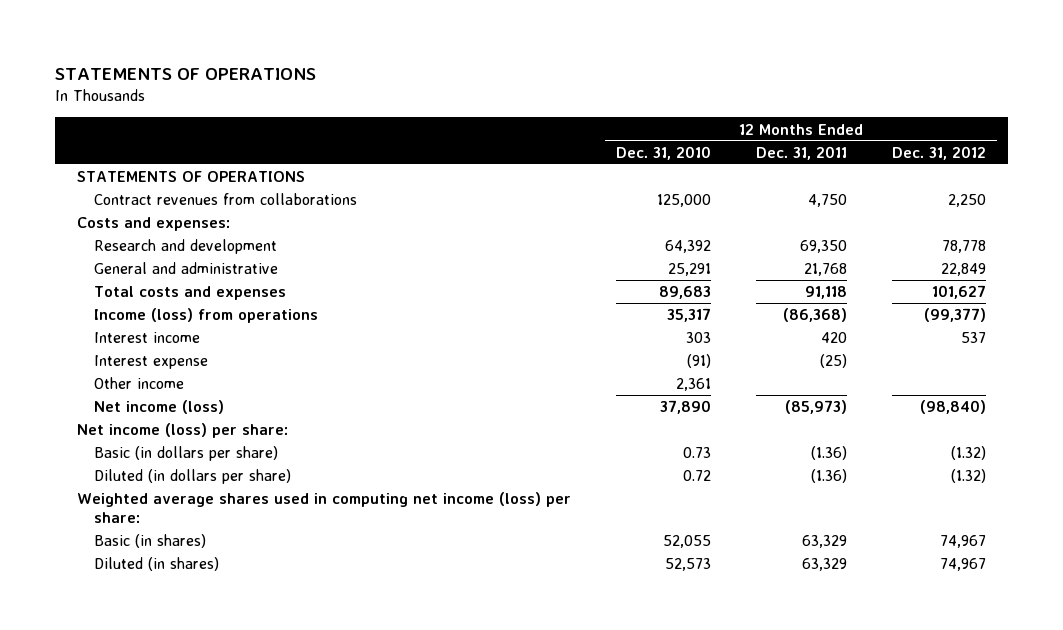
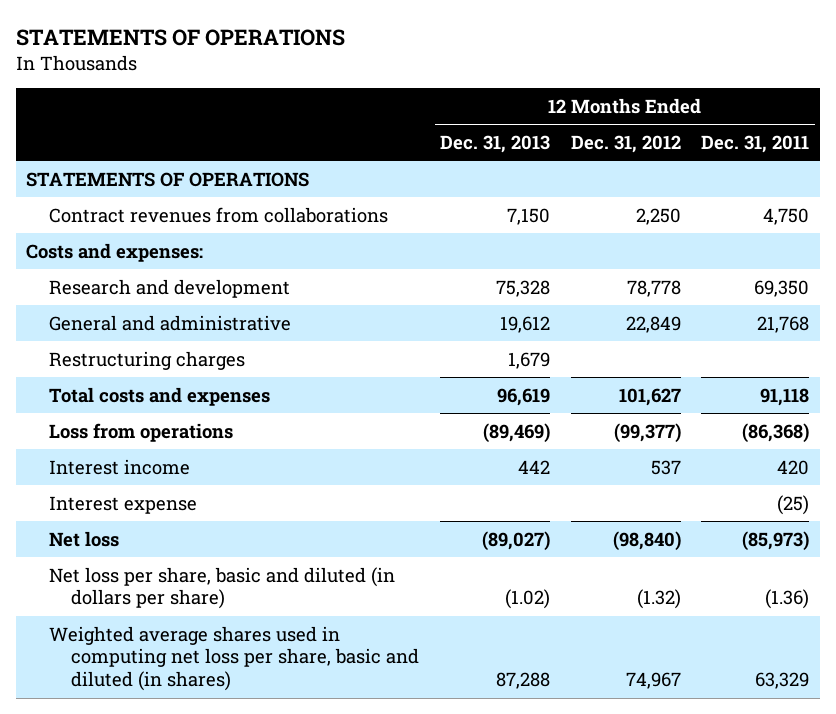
- | 12 Months Ended Dec. 31, 2010 | 12 Months Ended Dec. 31, 2011 | 12 Months Ended Dec. 31, 2012
+ | 12 Months Ended Dec. 31, 2013 | 12 Months Ended Dec. 31, 2012 | 12 Months Ended Dec. 31, 2011
+ Restructuring charges | 1,679 | |
- Income (loss) from operations | 35,317 | (86,368) | (99,377)
+ Loss from operations | (89,469) | (99,377) | (86,368)
- Other income | 2,361 | |
- Net income (loss) | 37,890 | (85,973) | (98,840)
- Net income (loss) per share:
- Basic (in dollars per share) | 0.73 | (1.36) | (1.32)
- Diluted (in dollars per share) | 0.72 | (1.36) | (1.32)
- Weighted average shares used in computing net income (loss) per share:
- Basic (in shares) | 52,055 | 63,329 | 74,967
- Diluted (in shares) | 52,573 | 63,329 | 74,967
+ Net loss | (89,027) | (98,840) | (85,973)
+ Net loss per share, basic and diluted (in dollars per share) | (1.02) | (1.32) | (1.36)
+ Weighted average shares used in computing net loss per share, basic and diluted (in shares) | 87,288 | 74,967 | 63,329

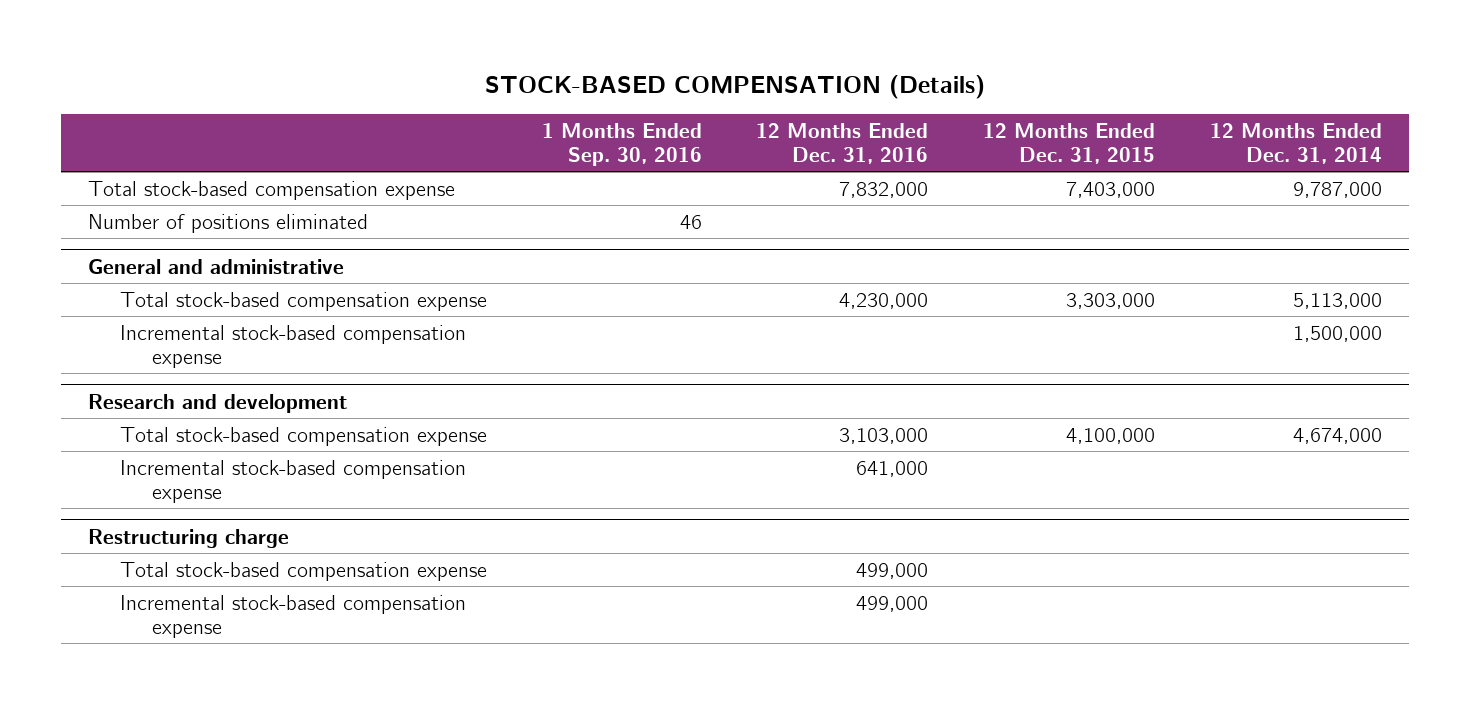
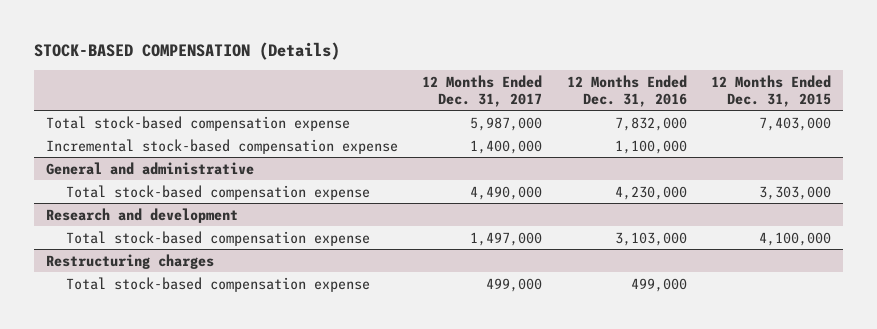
- | 1 Months Ended Sep. 30, 2016 | 12 Months Ended Dec. 31, 2016 | 12 Months Ended Dec. 31, 2015 | 12 Months Ended Dec. 31, 2014
+ | 12 Months Ended Dec. 31, 2017 | 12 Months Ended Dec. 31, 2016 | 12 Months Ended Dec. 31, 2015
- Number of positions eliminated | 46 | | |
+ Incremental stock-based compensation expense | 1,400,000 | 1,100,000 |
@ General and administrative
- Incremental stock-based compensation expense | | | | 1,500,000
@ Research and development
- Incremental stock-based compensation expense | | 641,000 | |
- Restructuring charge
+ Restructuring charges
- Incremental stock-based compensation expense | | 499,000 | |

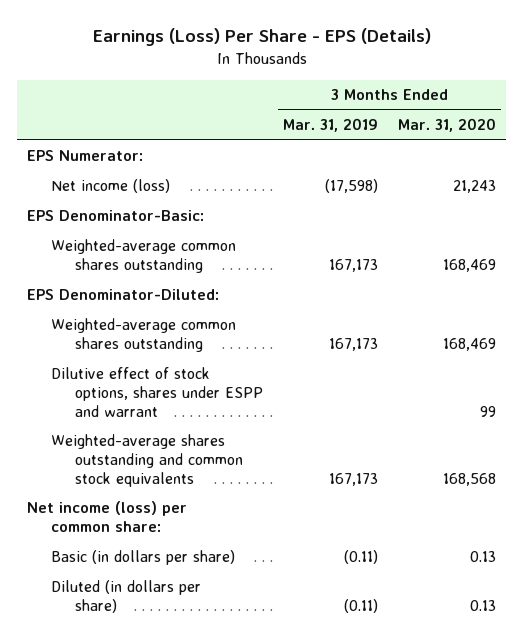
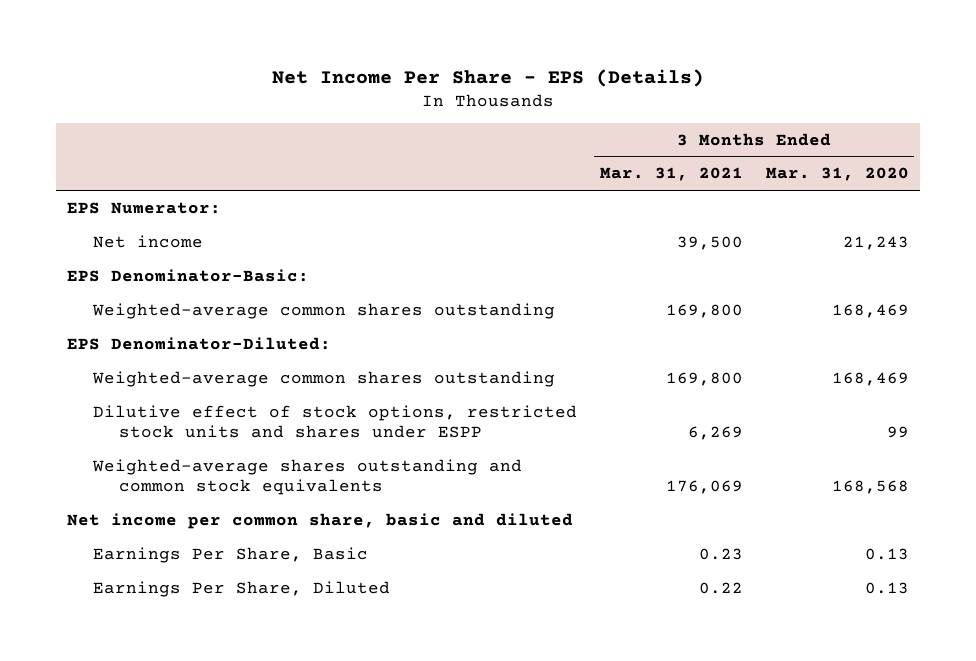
- Earnings (Loss) Per Share - EPS (Details)
+ Net Income Per Share - EPS (Details)
- | 3 Months Ended Mar. 31, 2019 | 3 Months Ended Mar. 31, 2020
+ | 3 Months Ended Mar. 31, 2021 | 3 Months Ended Mar. 31, 2020
- Net income (loss) | (17,598) | 21,243
+ Net income | 39,500 | 21,243
- Dilutive effect of stock options, shares under ESPP and warrant | | 99
+ Dilutive effect of stock options, restricted stock units and shares under ESPP | 6,269 | 99
- Net income (loss) per common share:
- Basic (in dollars per share) | (0.11) | 0.13
- Diluted (in dollars per share) | (0.11) | 0.13
+ Net income per common share, basic and diluted
+ Earnings Per Share, Basic | 0.23 | 0.13
+ Earnings Per Share, Diluted | 0.22 | 0.13

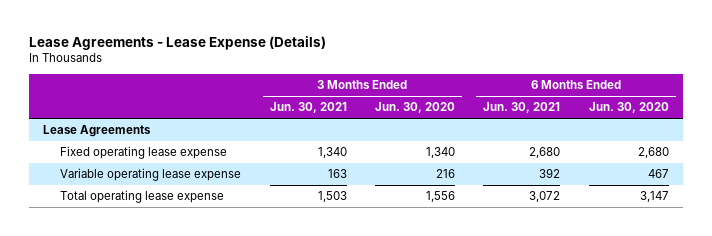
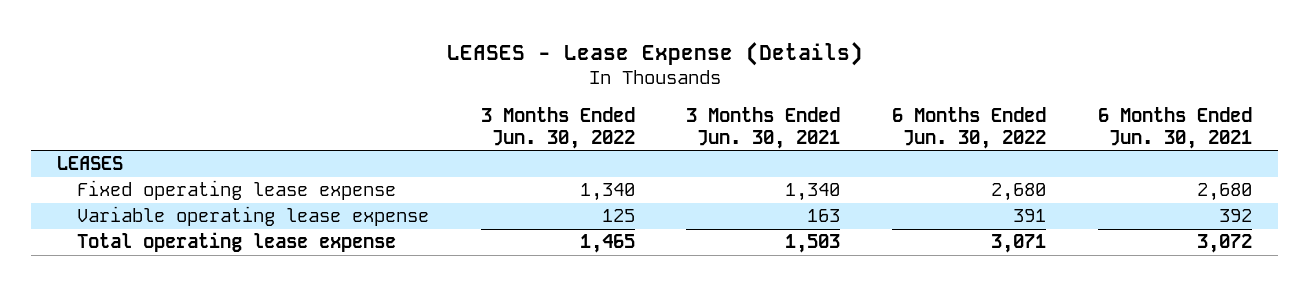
- Lease Agreements - Lease Expense (Details)
+ LEASES - Lease Expense (Details)
- | 3 Months Ended Jun. 30, 2021 | 3 Months Ended Jun. 30, 2020 | 6 Months Ended Jun. 30, 2021 | 6 Months Ended Jun. 30, 2020
+ | 3 Months Ended Jun. 30, 2022 | 3 Months Ended Jun. 30, 2021 | 6 Months Ended Jun. 30, 2022 | 6 Months Ended Jun. 30, 2021
- Lease Agreements
+ LEASES

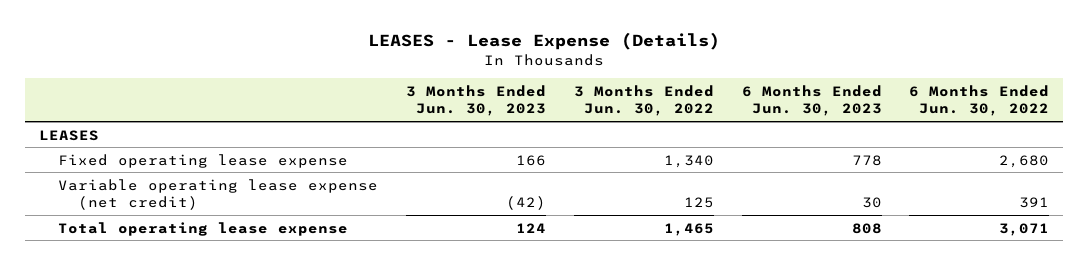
- | 3 Months Ended Jun. 30, 2022 | 3 Months Ended Jun. 30, 2021 | 6 Months Ended Jun. 30, 2022 | 6 Months Ended Jun. 30, 2021
+ | 3 Months Ended Jun. 30, 2023 | 3 Months Ended Jun. 30, 2022 | 6 Months Ended Jun. 30, 2023 | 6 Months Ended Jun. 30, 2022
- Variable operating lease expense | 125 | 163 | 391 | 392
+ Variable operating lease expense (net credit) | (42) | 125 | 30 | 391

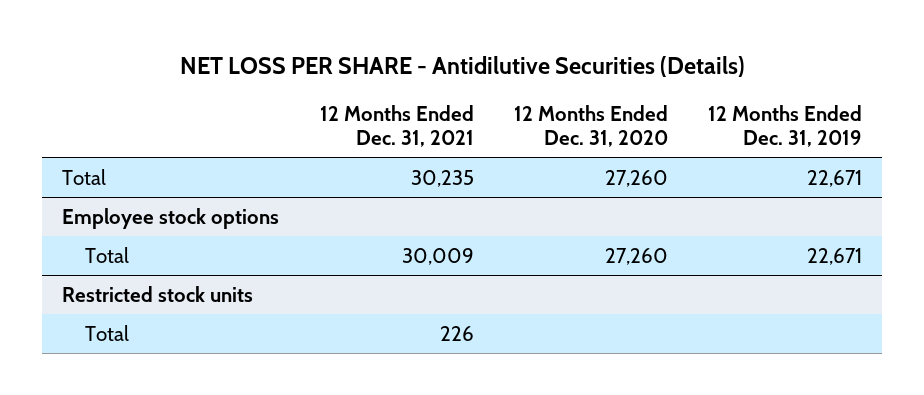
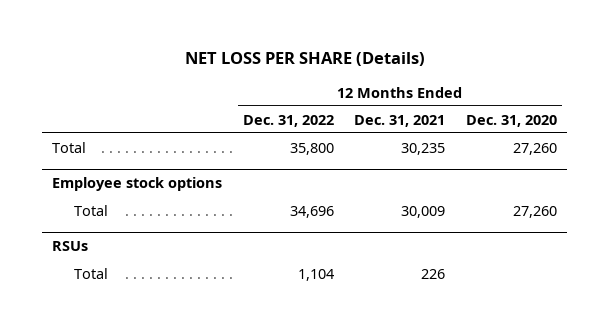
- NET LOSS PER SHARE - Antidilutive Securities (Details)
+ NET LOSS PER SHARE (Details)
- | 12 Months Ended Dec. 31, 2021 | 12 Months Ended Dec. 31, 2020 | 12 Months Ended Dec. 31, 2019
+ | 12 Months Ended Dec. 31, 2022 | 12 Months Ended Dec. 31, 2021 | 12 Months Ended Dec. 31, 2020
- Restricted stock units
+ RSUs

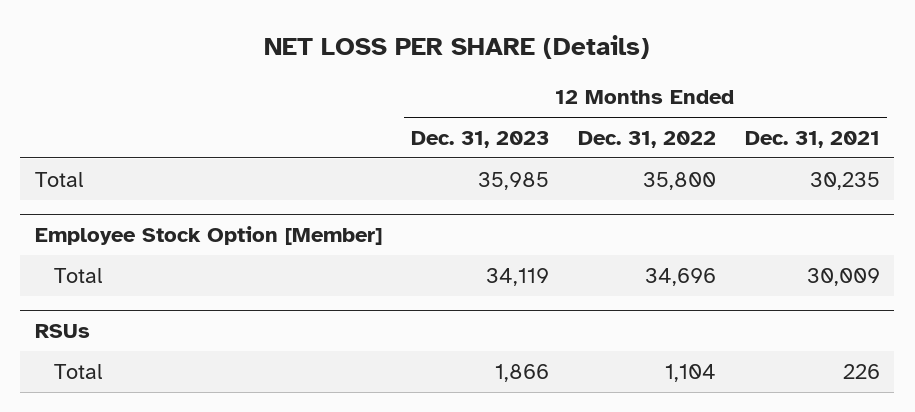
- | 12 Months Ended Dec. 31, 2022 | 12 Months Ended Dec. 31, 2021 | 12 Months Ended Dec. 31, 2020
+ | 12 Months Ended Dec. 31, 2023 | 12 Months Ended Dec. 31, 2022 | 12 Months Ended Dec. 31, 2021
- Employee stock options
+ Employee Stock Option [Member]

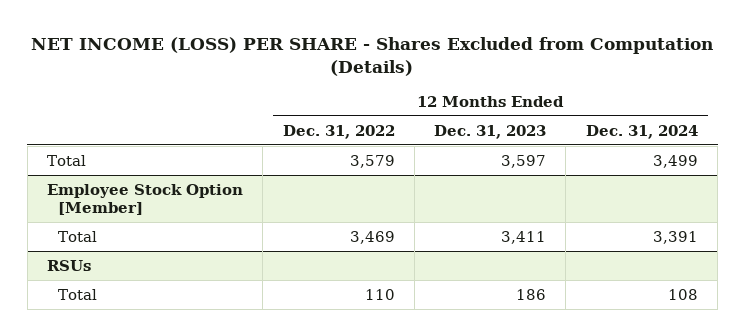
- NET LOSS PER SHARE (Details)
+ NET INCOME (LOSS) PER SHARE - Shares Excluded from Computation (Details)
- | 12 Months Ended Dec. 31, 2023 | 12 Months Ended Dec. 31, 2022 | 12 Months Ended Dec. 31, 2021
+ | 12 Months Ended Dec. 31, 2022 | 12 Months Ended Dec. 31, 2023 | 12 Months Ended Dec. 31, 2024
- Total | 35,985 | 35,800 | 30,235
+ Total | 3,579 | 3,597 | 3,499
@ Employee Stock Option [Member]
- Total | 34,119 | 34,696 | 30,009
+ Total | 3,469 | 3,411 | 3,391
@ RSUs
- Total | 1,866 | 1,104 | 226
+ Total | 110 | 186 | 108

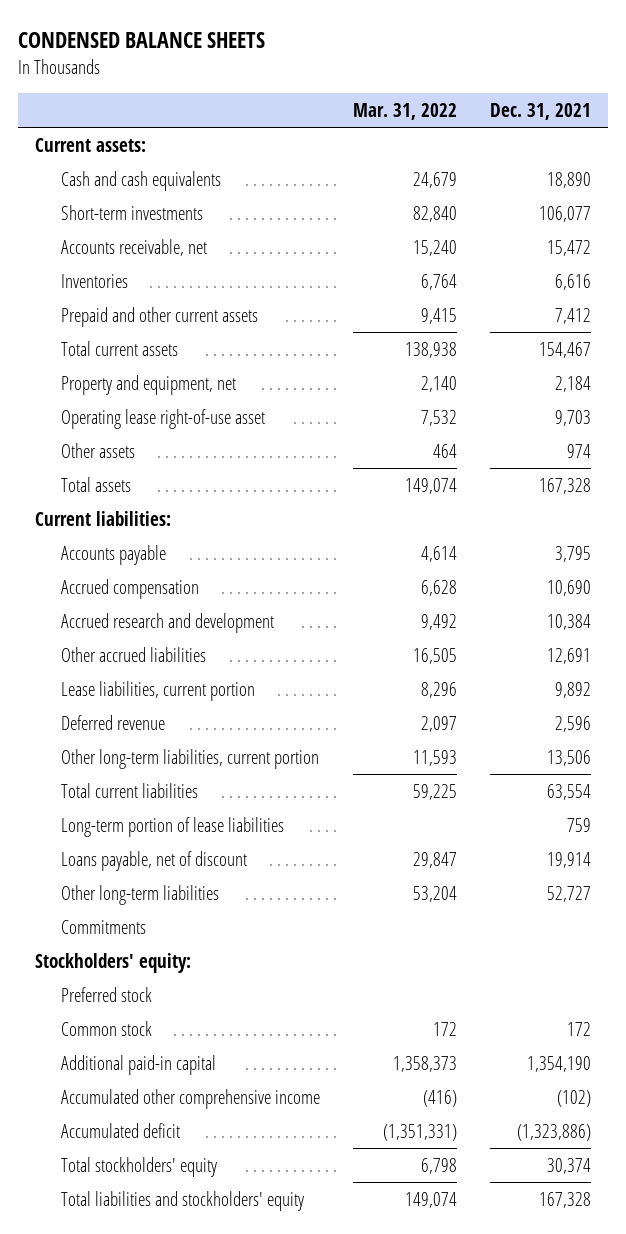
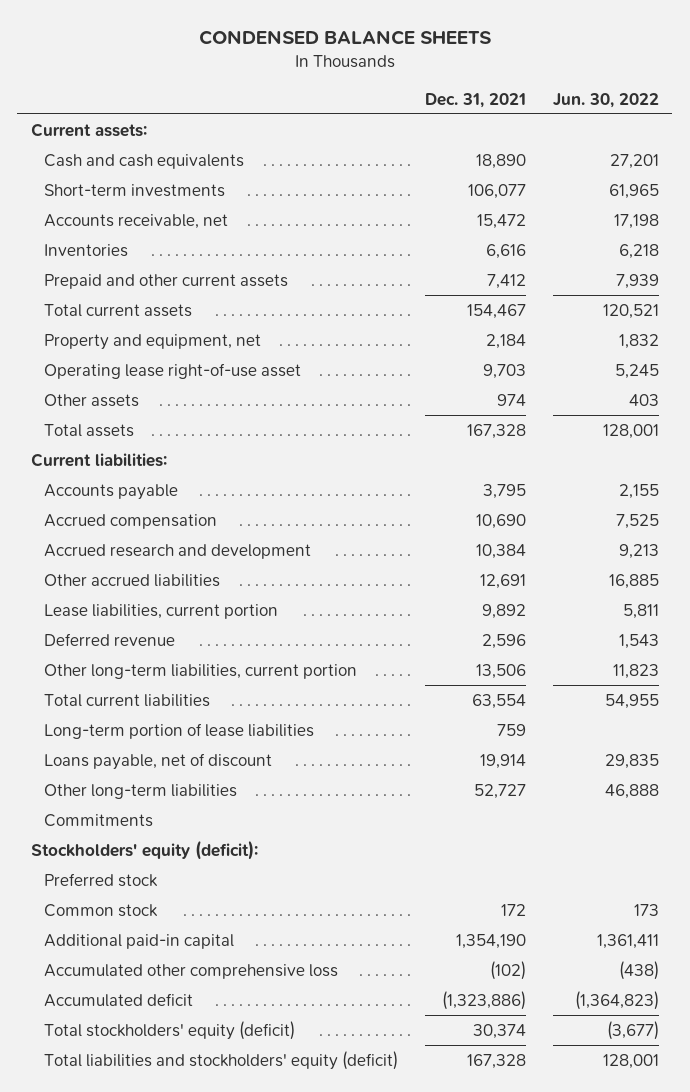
- | Mar. 31, 2022 | Dec. 31, 2021
+ | Dec. 31, 2021 | Jun. 30, 2022
- Stockholders' equity:
+ Stockholders' equity (deficit):
- Accumulated other comprehensive income | (416) | (102)
+ Accumulated other comprehensive loss | (102) | (438)
- Total stockholders' equity | 6,798 | 30,374
- Total liabilities and stockholders' equity | 149,074 | 167,328
+ Total stockholders' equity (deficit) | 30,374 | (3,677)
+ Total liabilities and stockholders' equity (deficit) | 167,328 | 128,001

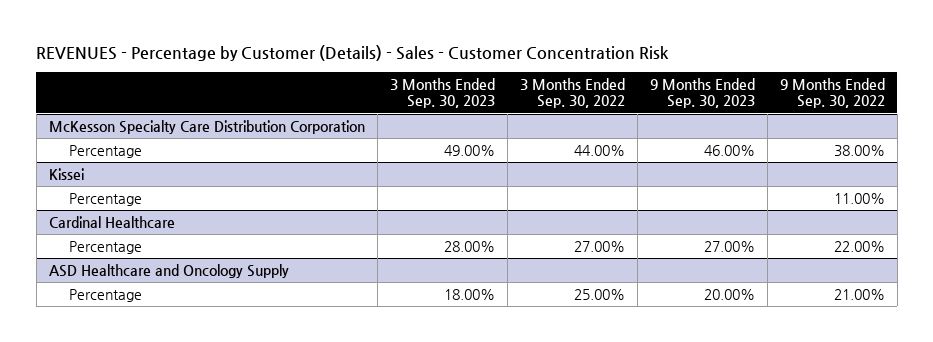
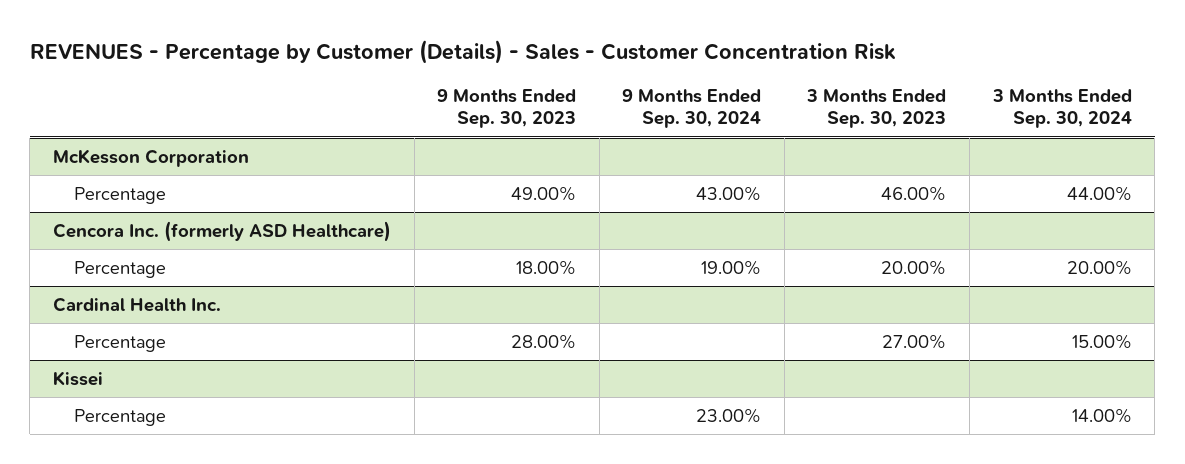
- | 3 Months Ended Sep. 30, 2023 | 3 Months Ended Sep. 30, 2022 | 9 Months Ended Sep. 30, 2023 | 9 Months Ended Sep. 30, 2022
+ | 9 Months Ended Sep. 30, 2023 | 9 Months Ended Sep. 30, 2024 | 3 Months Ended Sep. 30, 2023 | 3 Months Ended Sep. 30, 2024
- McKesson Specialty Care Distribution Corporation
- Percentage | 49.00% | 44.00% | 46.00% | 38.00%
+ McKesson Corporation
+ Percentage | 49.00% | 43.00% | 46.00% | 44.00%
+ Cencora Inc. (formerly ASD Healthcare)
+ Percentage | 18.00% | 19.00% | 20.00% | 20.00%
+ Cardinal Health Inc.
+ Percentage | 28.00% | | 27.00% | 15.00%
- Cardinal Healthcare
- Percentage | 28.00% | 27.00% | 27.00% | 22.00%
- ASD Healthcare and Oncology Supply
- Percentage | 18.00% | 25.00% | 20.00% | 21.00%

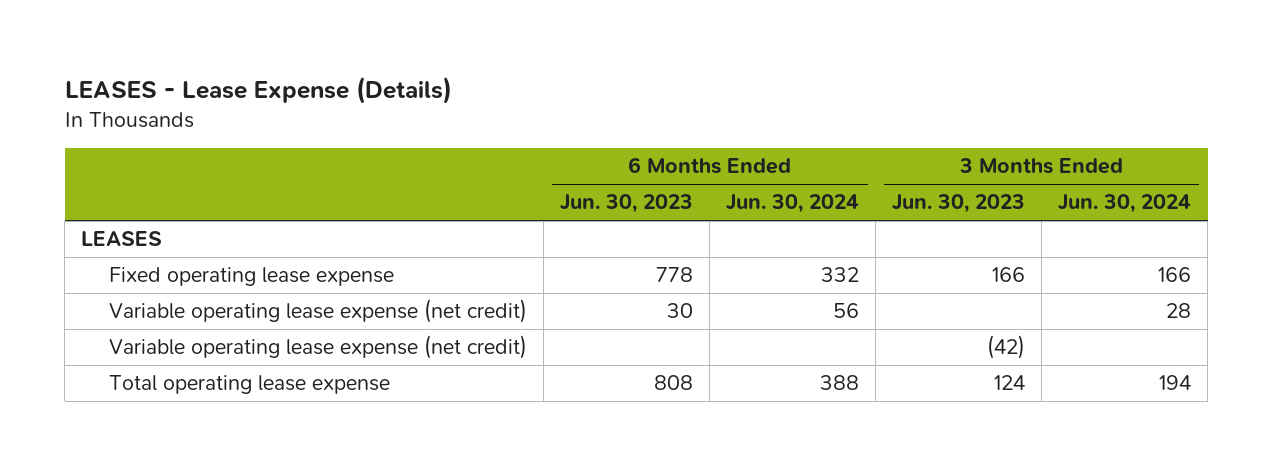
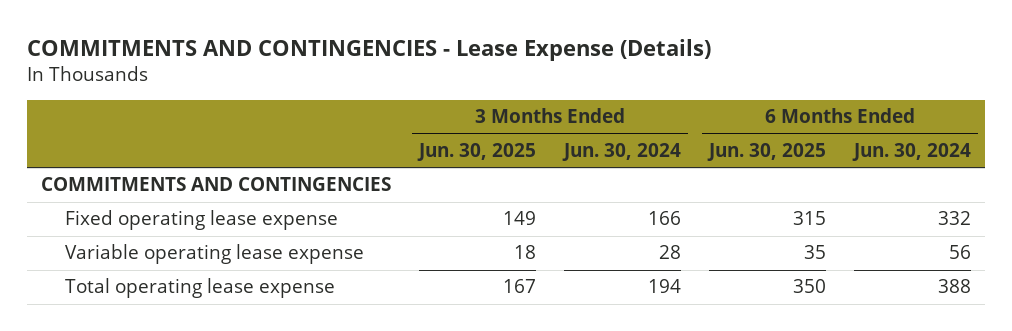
- LEASES - Lease Expense (Details)
+ COMMITMENTS AND CONTINGENCIES - Lease Expense (Details)
- | 6 Months Ended Jun. 30, 2023 | 6 Months Ended Jun. 30, 2024 | 3 Months Ended Jun. 30, 2023 | 3 Months Ended Jun. 30, 2024
+ | 3 Months Ended Jun. 30, 2025 | 3 Months Ended Jun. 30, 2024 | 6 Months Ended Jun. 30, 2025 | 6 Months Ended Jun. 30, 2024
- LEASES
+ COMMITMENTS AND CONTINGENCIES
- Variable operating lease expense (net credit) | 30 | 56 | | 28
- Variable operating lease expense (net credit) | | | (42) |
+ Variable operating lease expense | 18 | 28 | 35 | 56

